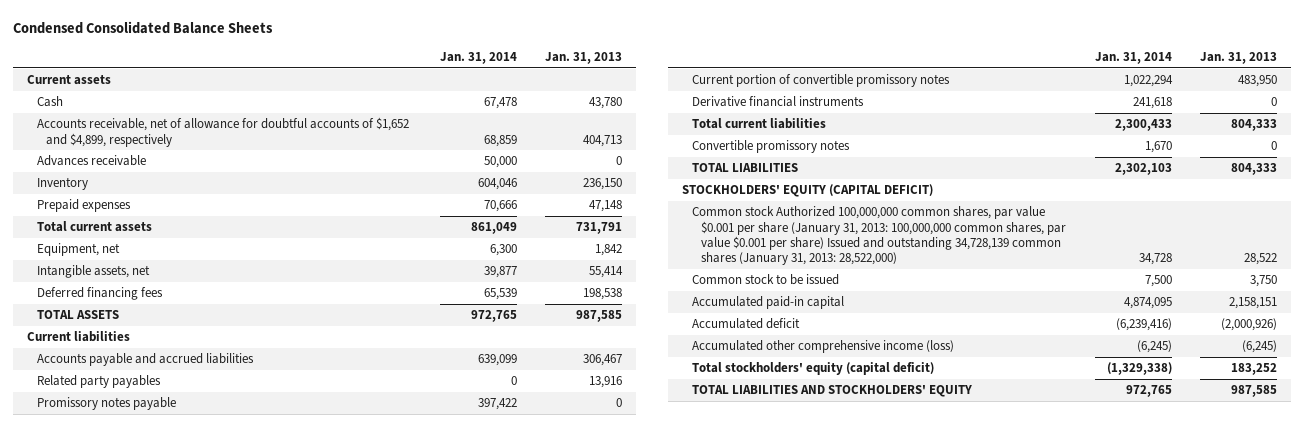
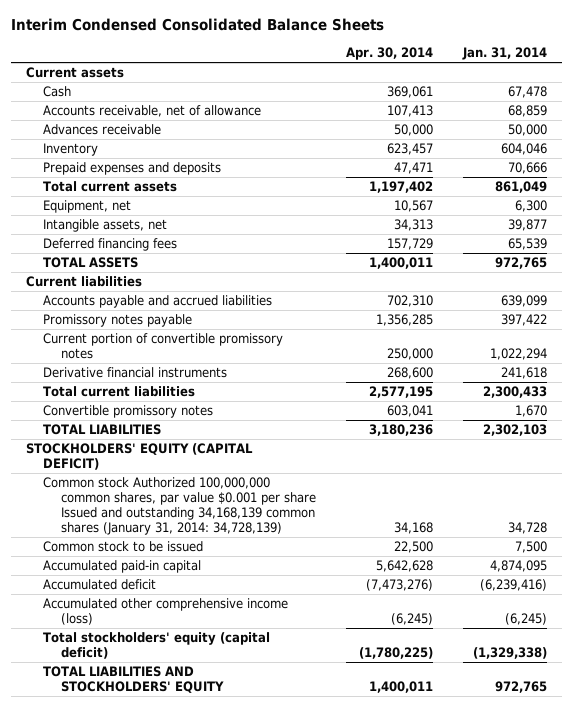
- Condensed Consolidated Balance Sheets
+ Interim Condensed Consolidated Balance Sheets
- | Jan. 31, 2014 | Jan. 31, 2013
+ | Apr. 30, 2014 | Jan. 31, 2014
- Accounts receivable, net of allowance for doubtful accounts of $1,652 and $4,899, respectively | 68,859 | 404,713
+ Accounts receivable, net of allowance | 107,413 | 68,859
- Prepaid expenses | 70,666 | 47,148
+ Prepaid expenses and deposits | 47,471 | 70,666
- Related party payables | 0 | 13,916
- Common stock Authorized 100,000,000 common shares, par value $0.001 per share (January 31, 2013: 100,000,000 common shares, par value $0.001 per share) Issued and outstanding 34,728,139 common shares (January 31, 2013: 28,522,000) | 34,728 | 28,522
+ Common stock Authorized 100,000,000 common shares, par value $0.001 per share Issued and outstanding 34,168,139 common shares (January 31, 2014: 34,728,139) | 34,168 | 34,728

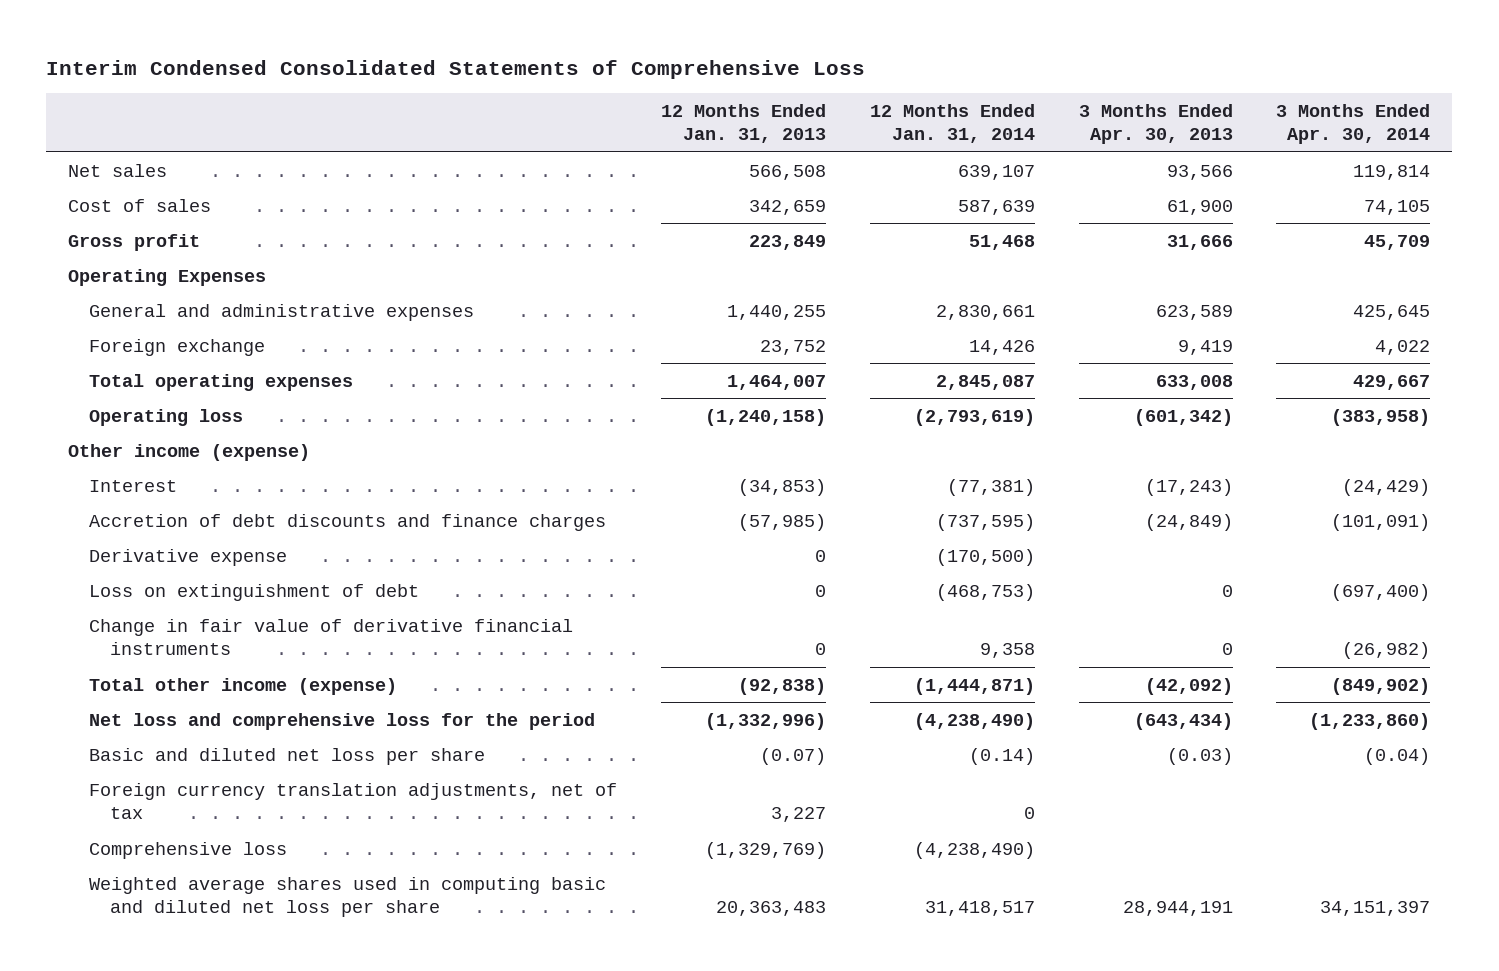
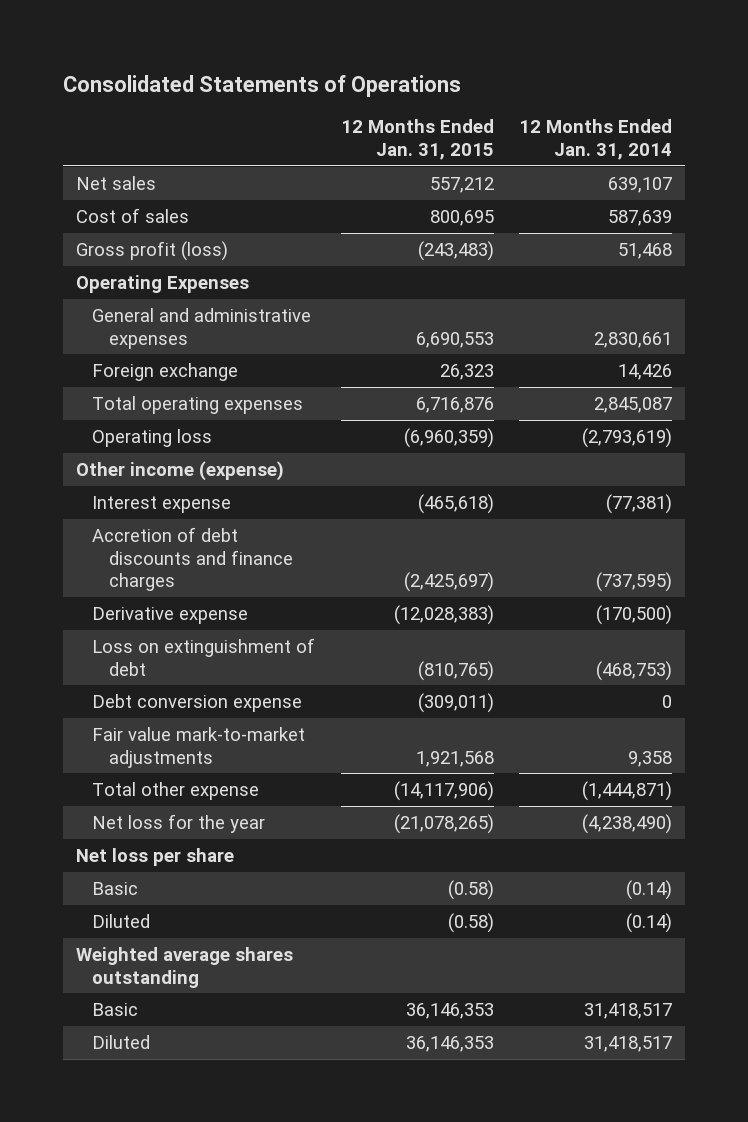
- Interim Condensed Consolidated Statements of Comprehensive Loss
+ Consolidated Statements of Operations
- | 12 Months Ended Jan. 31, 2013 | 12 Months Ended Jan. 31, 2014 | 3 Months Ended Apr. 30, 2013 | 3 Months Ended Apr. 30, 2014
+ | 12 Months Ended Jan. 31, 2015 | 12 Months Ended Jan. 31, 2014
- Gross profit | 223,849 | 51,468 | 31,666 | 45,709
+ Gross profit (loss) | (243,483) | 51,468
- Interest | (34,853) | (77,381) | (17,243) | (24,429)
+ Interest expense | (465,618) | (77,381)
- Change in fair value of derivative financial instruments | 0 | 9,358 | 0 | (26,982)
- Total other income (expense) | (92,838) | (1,444,871) | (42,092) | (849,902)
- Net loss and comprehensive loss for the period | (1,332,996) | (4,238,490) | (643,434) | (1,233,860)
- Basic and diluted net loss per share | (0.07) | (0.14) | (0.03) | (0.04)
- Foreign currency translation adjustments, net of tax | 3,227 | 0 | |
- Comprehensive loss | (1,329,769) | (4,238,490) | |
- Weighted average shares used in computing basic and diluted net loss per share | 20,363,483 | 31,418,517 | 28,944,191 | 34,151,397
+ Debt conversion expense | (309,011) | 0
+ Fair value mark-to-market adjustments | 1,921,568 | 9,358
+ Total other expense | (14,117,906) | (1,444,871)
+ Net loss for the year | (21,078,265) | (4,238,490)
+ Net loss per share
+ Basic | (0.58) | (0.14)
+ Diluted | (0.58) | (0.14)
+ Weighted average shares outstanding
+ Basic | 36,146,353 | 31,418,517
+ Diluted | 36,146,353 | 31,418,517

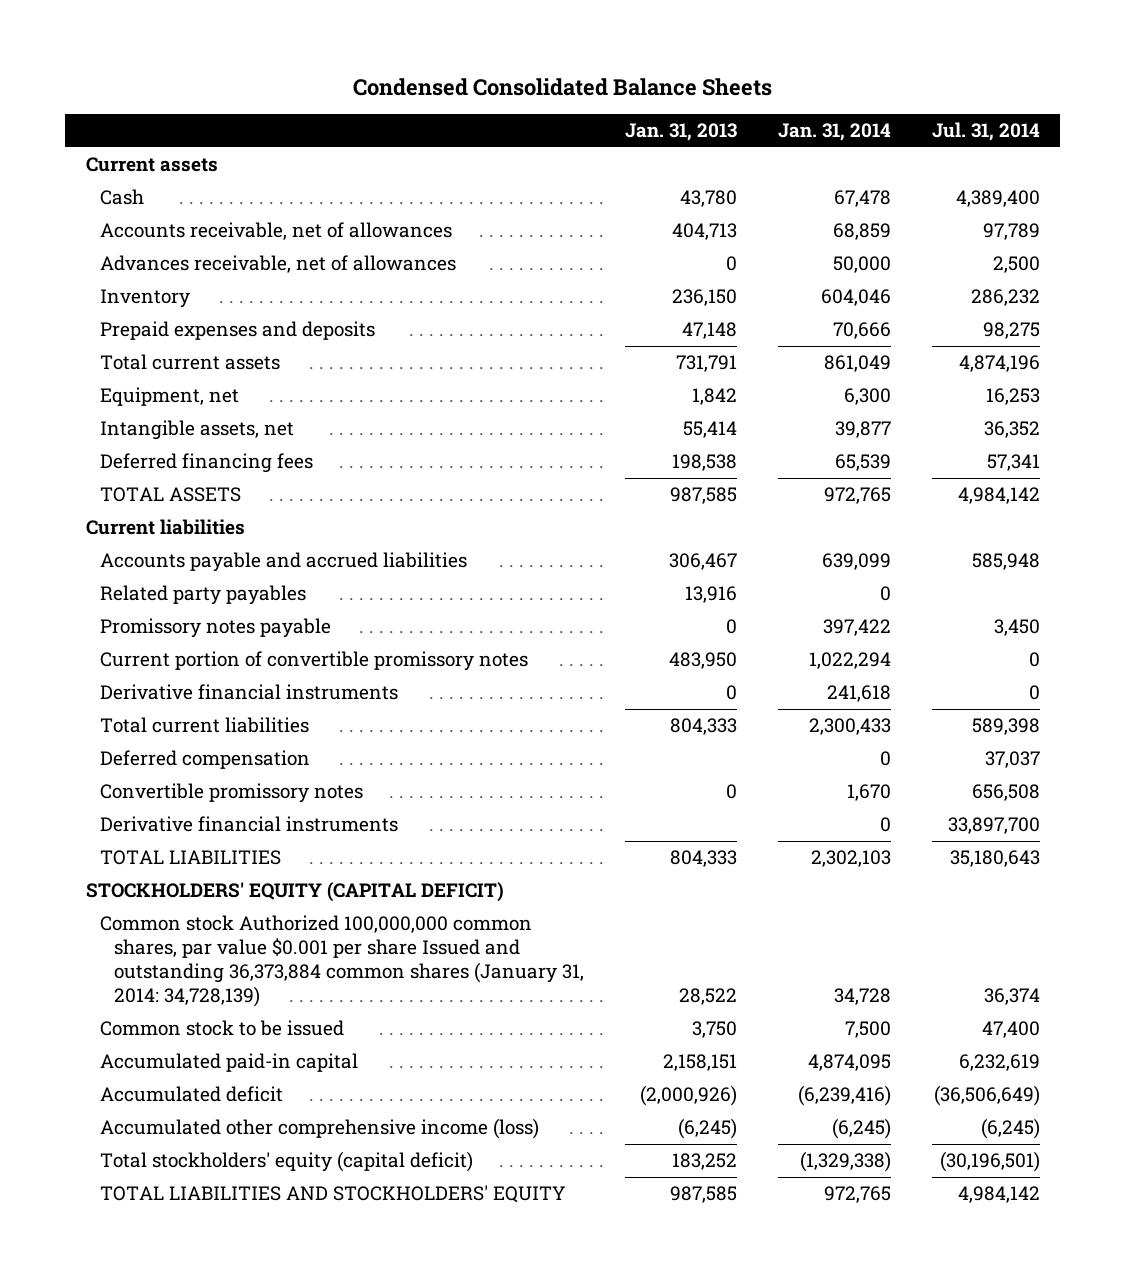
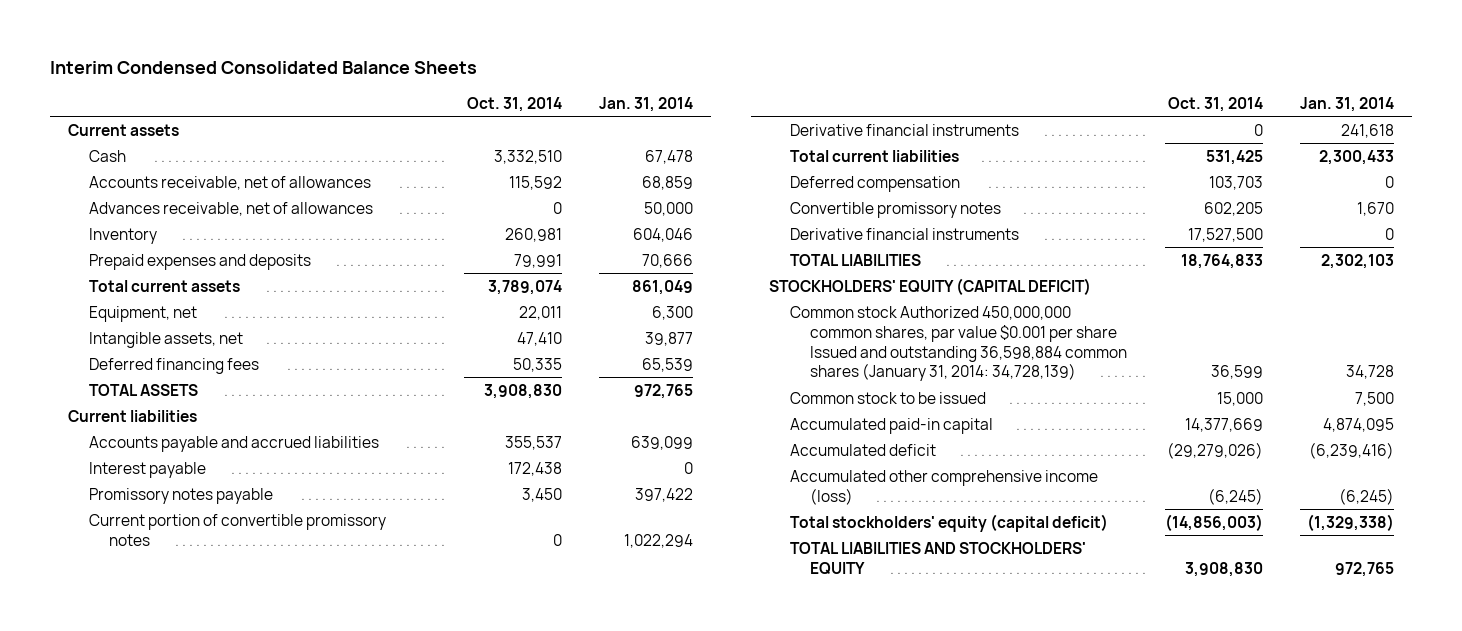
- Condensed Consolidated Balance Sheets
+ Interim Condensed Consolidated Balance Sheets
- | Jan. 31, 2013 | Jan. 31, 2014 | Jul. 31, 2014
+ | Oct. 31, 2014 | Jan. 31, 2014
- Related party payables | 13,916 | 0 |
+ Interest payable | 172,438 | 0
- Common stock Authorized 100,000,000 common shares, par value $0.001 per share Issued and outstanding 36,373,884 common shares (January 31, 2014: 34,728,139) | 28,522 | 34,728 | 36,374
+ Common stock Authorized 450,000,000 common shares, par value $0.001 per share Issued and outstanding 36,598,884 common shares (January 31, 2014: 34,728,139) | 36,599 | 34,728

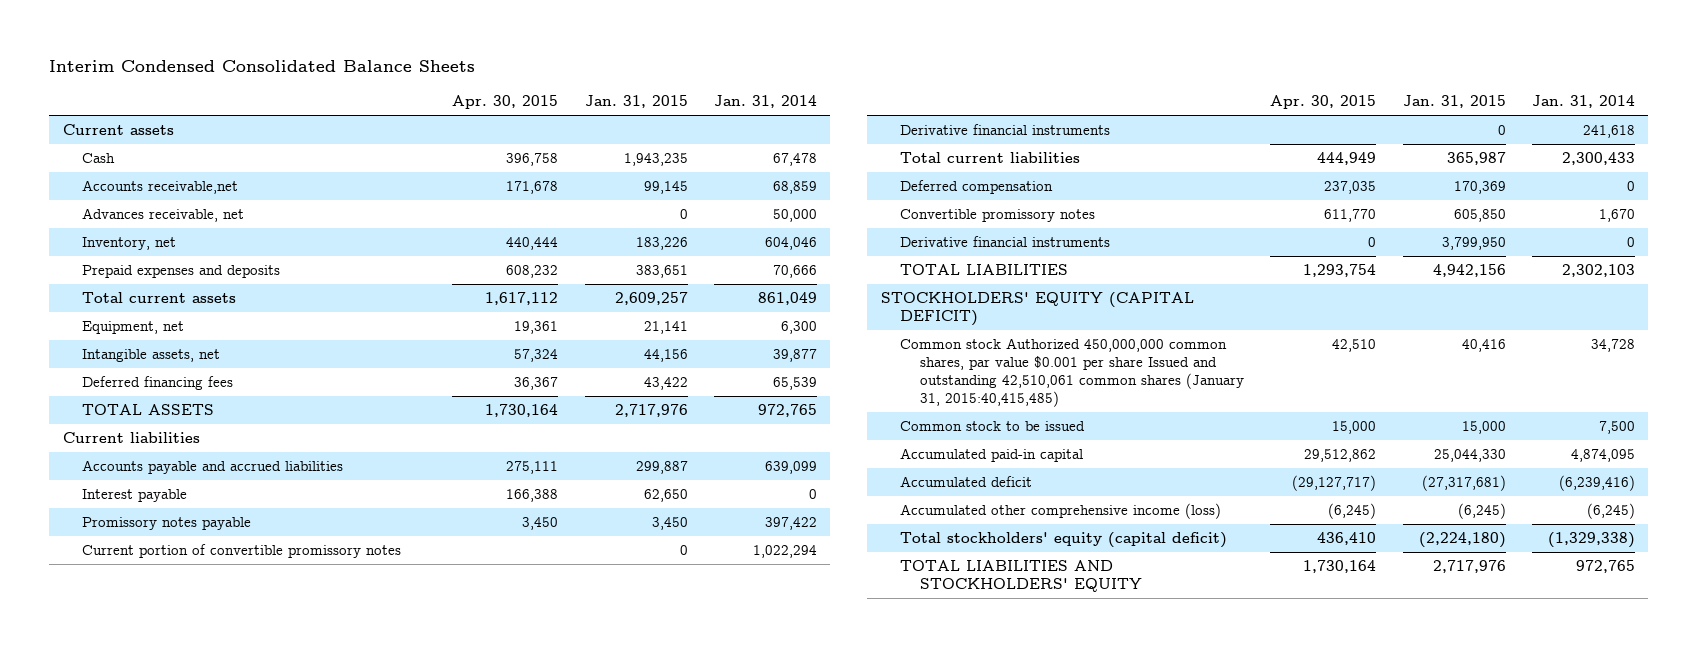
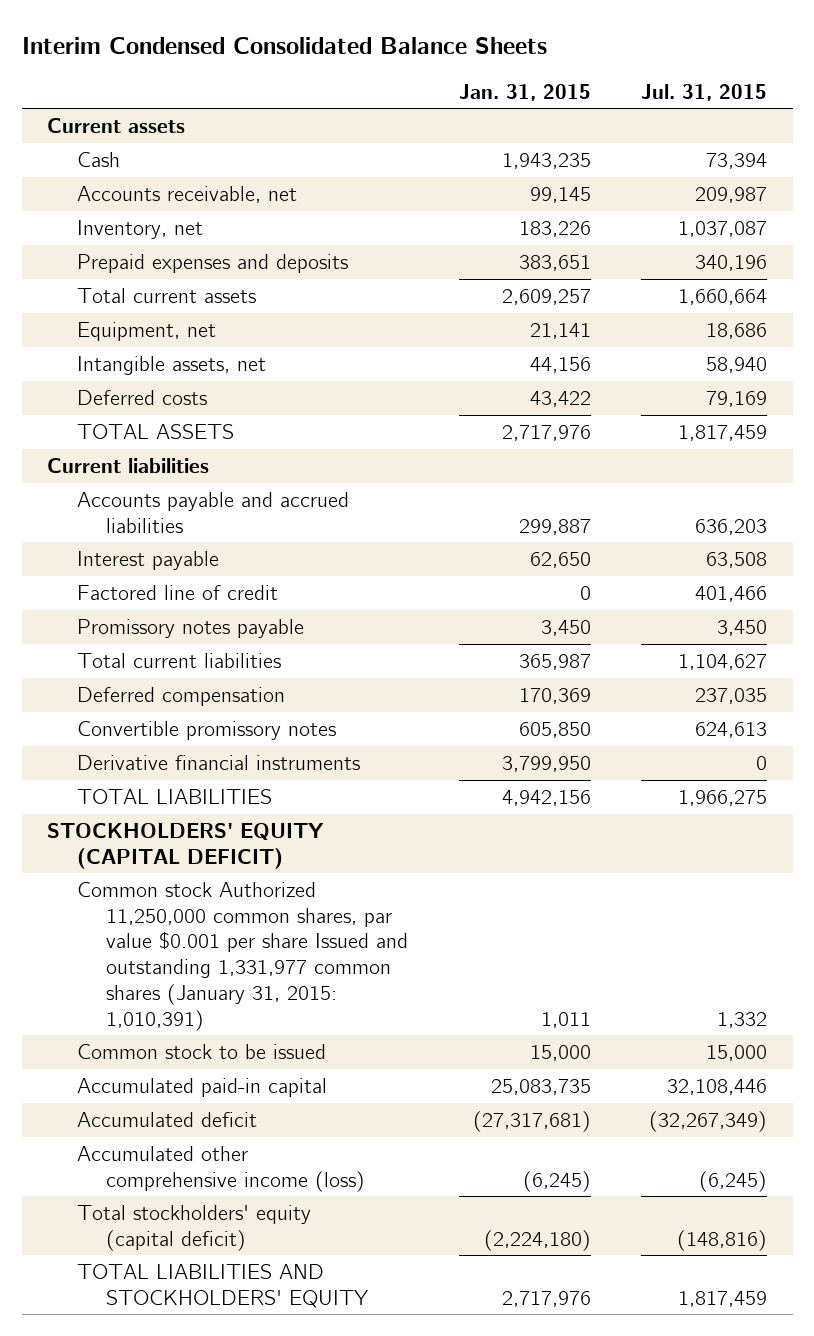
- | Apr. 30, 2015 | Jan. 31, 2015 | Jan. 31, 2014
+ | Jan. 31, 2015 | Jul. 31, 2015
- Accounts receivable,net | 171,678 | 99,145 | 68,859
- Advances receivable, net | | 0 | 50,000
+ Accounts receivable, net | 99,145 | 209,987
- Deferred financing fees | 36,367 | 43,422 | 65,539
+ Deferred costs | 43,422 | 79,169
+ Factored line of credit | 0 | 401,466
- Current portion of convertible promissory notes | | 0 | 1,022,294
- Derivative financial instruments | | 0 | 241,618
- Common stock Authorized 450,000,000 common shares, par value $0.001 per share Issued and outstanding 42,510,061 common shares (January 31, 2015:40,415,485) | 42,510 | 40,416 | 34,728
+ Common stock Authorized 11,250,000 common shares, par value $0.001 per share Issued and outstanding 1,331,977 common shares (January 31, 2015: 1,010,391) | 1,011 | 1,332
- Accumulated paid-in capital | 29,512,862 | 25,044,330 | 4,874,095
+ Accumulated paid-in capital | 25,083,735 | 32,108,446

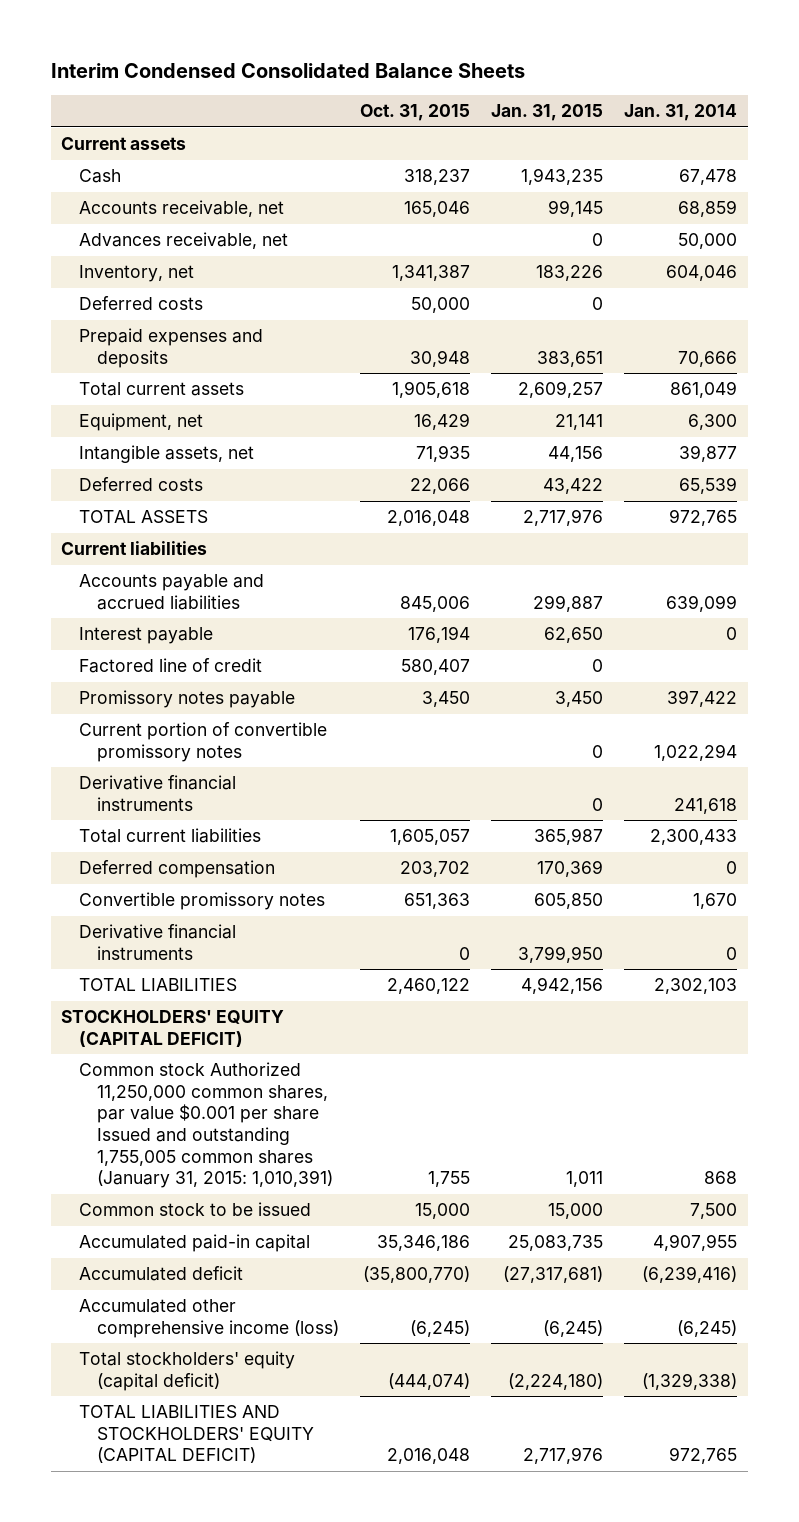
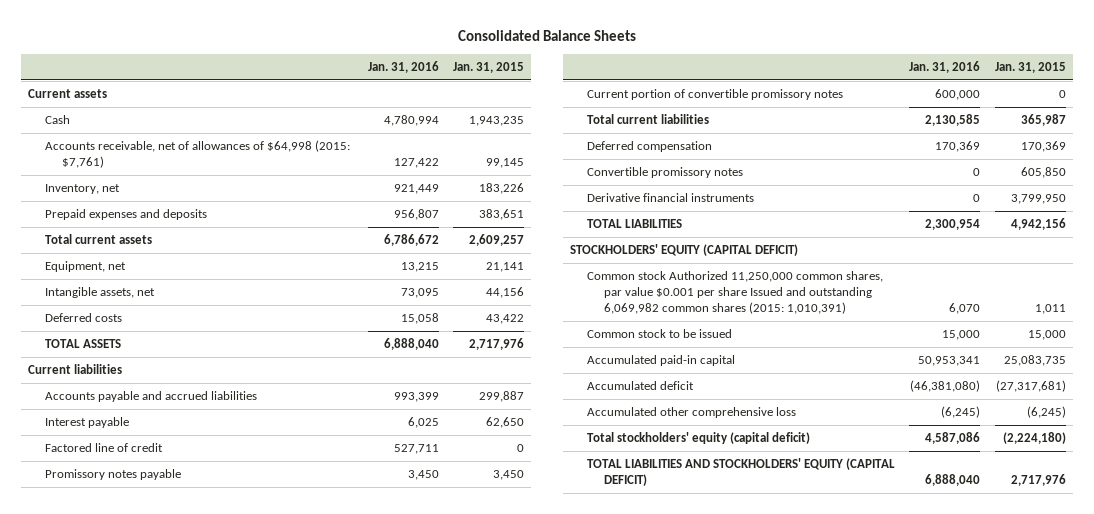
- Interim Condensed Consolidated Balance Sheets
+ Consolidated Balance Sheets
- | Oct. 31, 2015 | Jan. 31, 2015 | Jan. 31, 2014
+ | Jan. 31, 2016 | Jan. 31, 2015
- Accounts receivable, net | 165,046 | 99,145 | 68,859
- Advances receivable, net | | 0 | 50,000
+ Accounts receivable, net of allowances of $64,998 (2015: $7,761) | 127,422 | 99,145
- Deferred costs | 50,000 | 0 |
- Derivative financial instruments | | 0 | 241,618
- Common stock Authorized 11,250,000 common shares, par value $0.001 per share Issued and outstanding 1,755,005 common shares (January 31, 2015: 1,010,391) | 1,755 | 1,011 | 868
+ Common stock Authorized 11,250,000 common shares, par value $0.001 per share Issued and outstanding 6,069,982 common shares (2015: 1,010,391) | 6,070 | 1,011
- Accumulated other comprehensive income (loss) | (6,245) | (6,245) | (6,245)
+ Accumulated other comprehensive loss | (6,245) | (6,245)

